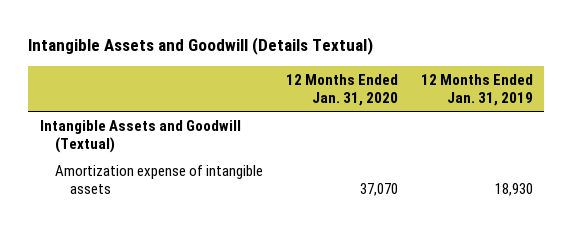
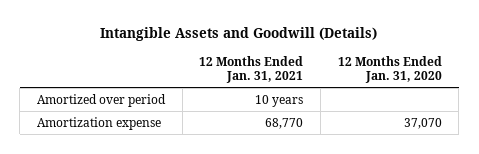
- Intangible Assets and Goodwill (Details Textual)
+ Intangible Assets and Goodwill (Details)
- | 12 Months Ended Jan. 31, 2020 | 12 Months Ended Jan. 31, 2019
+ | 12 Months Ended Jan. 31, 2021 | 12 Months Ended Jan. 31, 2020
- Intangible Assets and Goodwill (Textual)
- Amortization expense of intangible assets | 37,070 | 18,930
+ Amortized over period | 10 years |
+ Amortization expense | 68,770 | 37,070

